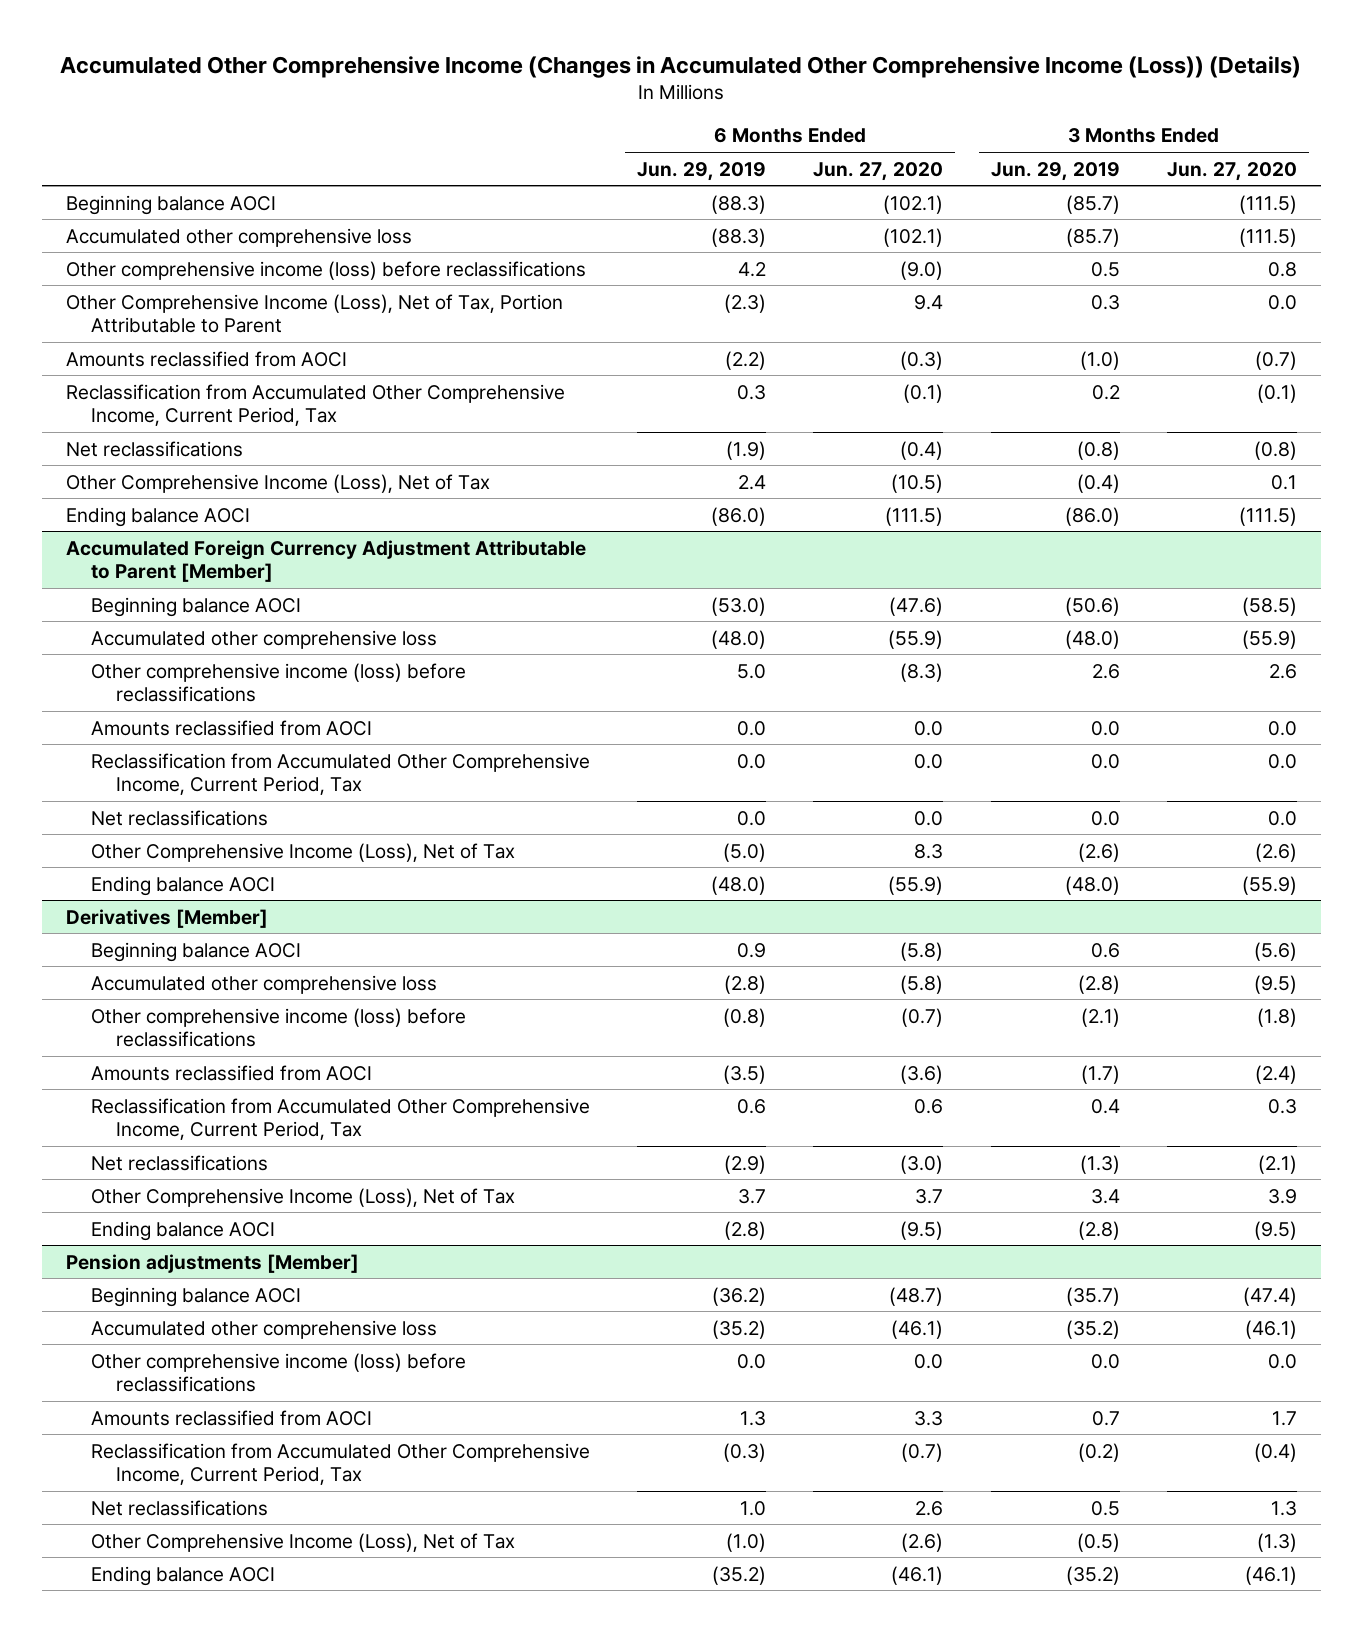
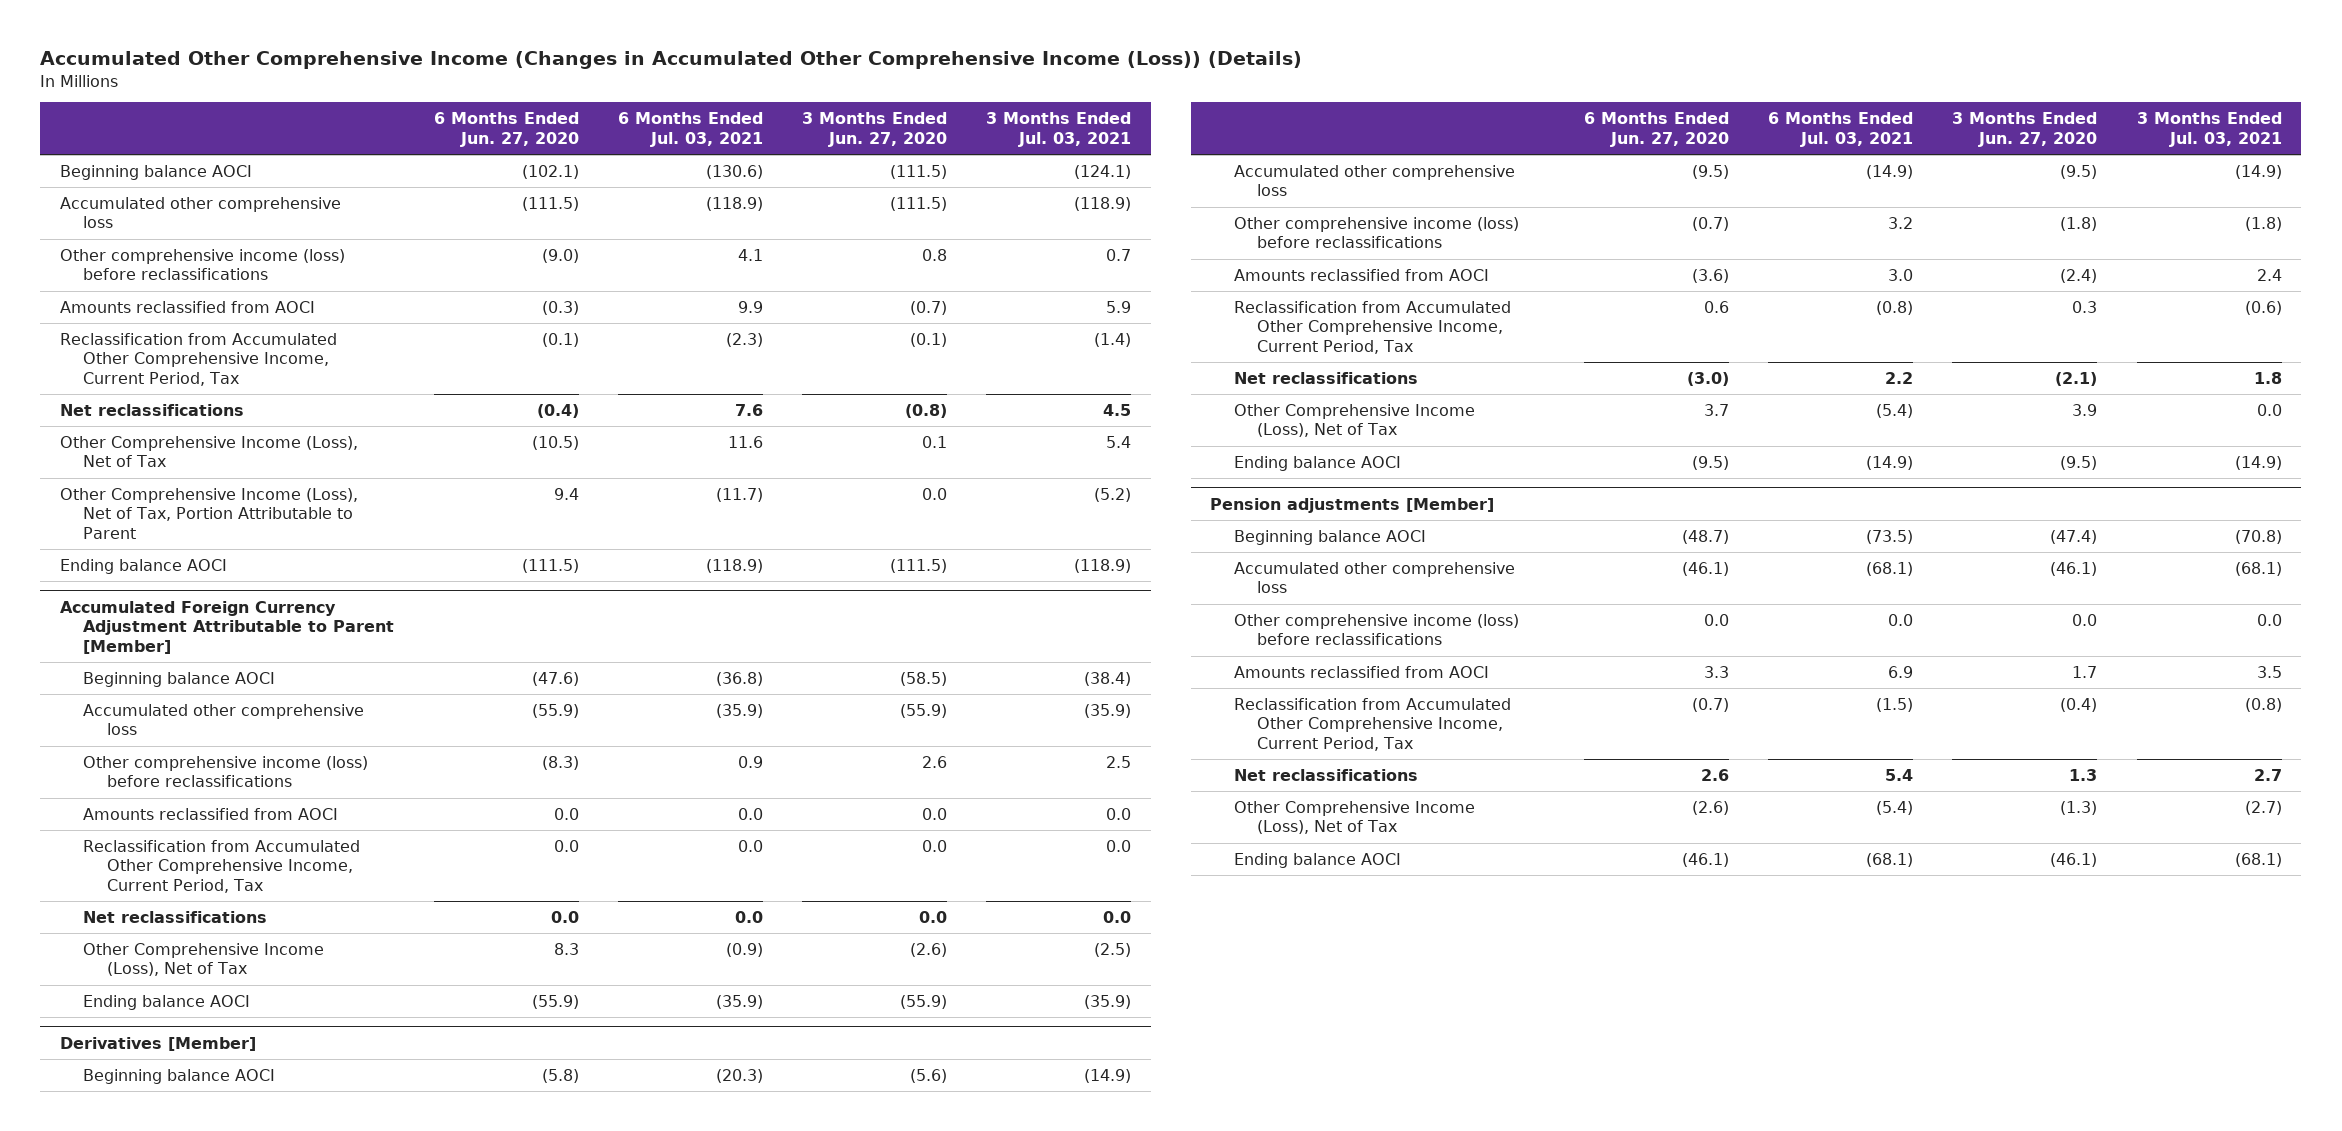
- | 6 Months Ended Jun. 29, 2019 | 6 Months Ended Jun. 27, 2020 | 3 Months Ended Jun. 29, 2019 | 3 Months Ended Jun. 27, 2020
+ | 6 Months Ended Jun. 27, 2020 | 6 Months Ended Jul. 03, 2021 | 3 Months Ended Jun. 27, 2020 | 3 Months Ended Jul. 03, 2021
- Accumulated other comprehensive loss | (88.3) | (102.1) | (85.7) | (111.5)
+ Accumulated other comprehensive loss | (111.5) | (118.9) | (111.5) | (118.9)
moved down: Other Comprehensive Income (Loss), Net of Tax, Portion Attributable to Parent | 9.4 | (11.7) | 0.0 | (5.2)
@ Derivatives [Member]
- Accumulated other comprehensive loss | (2.8) | (5.8) | (2.8) | (9.5)
+ Accumulated other comprehensive loss | (9.5) | (14.9) | (9.5) | (14.9)

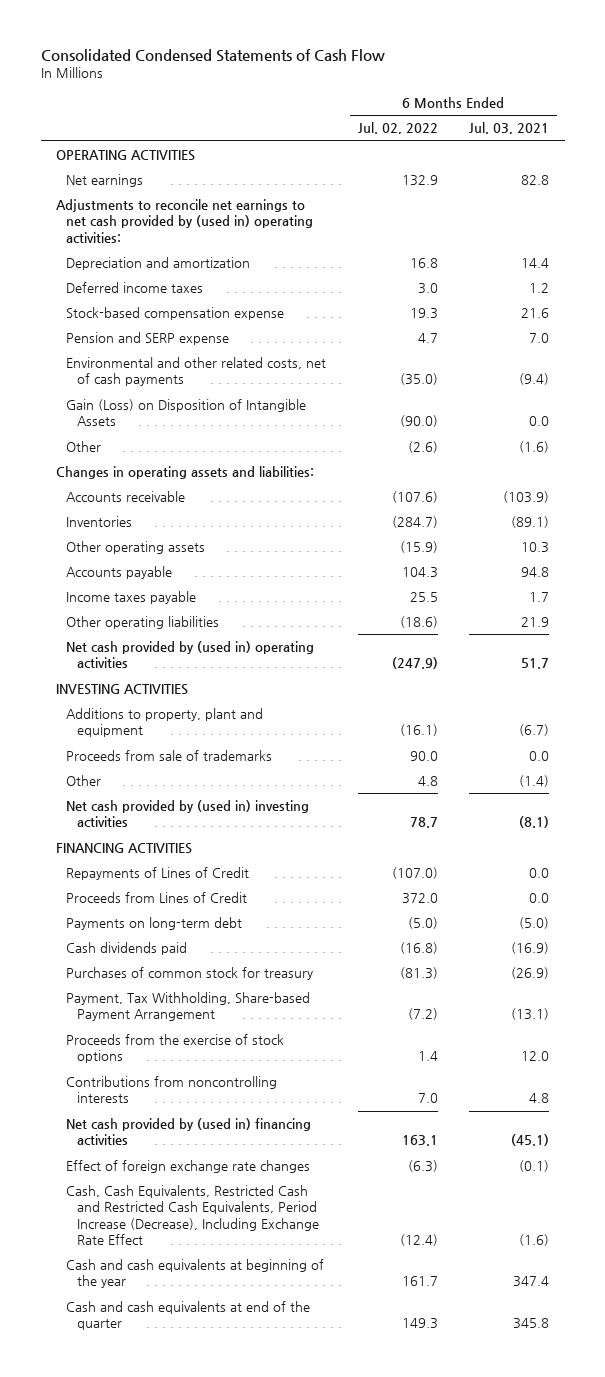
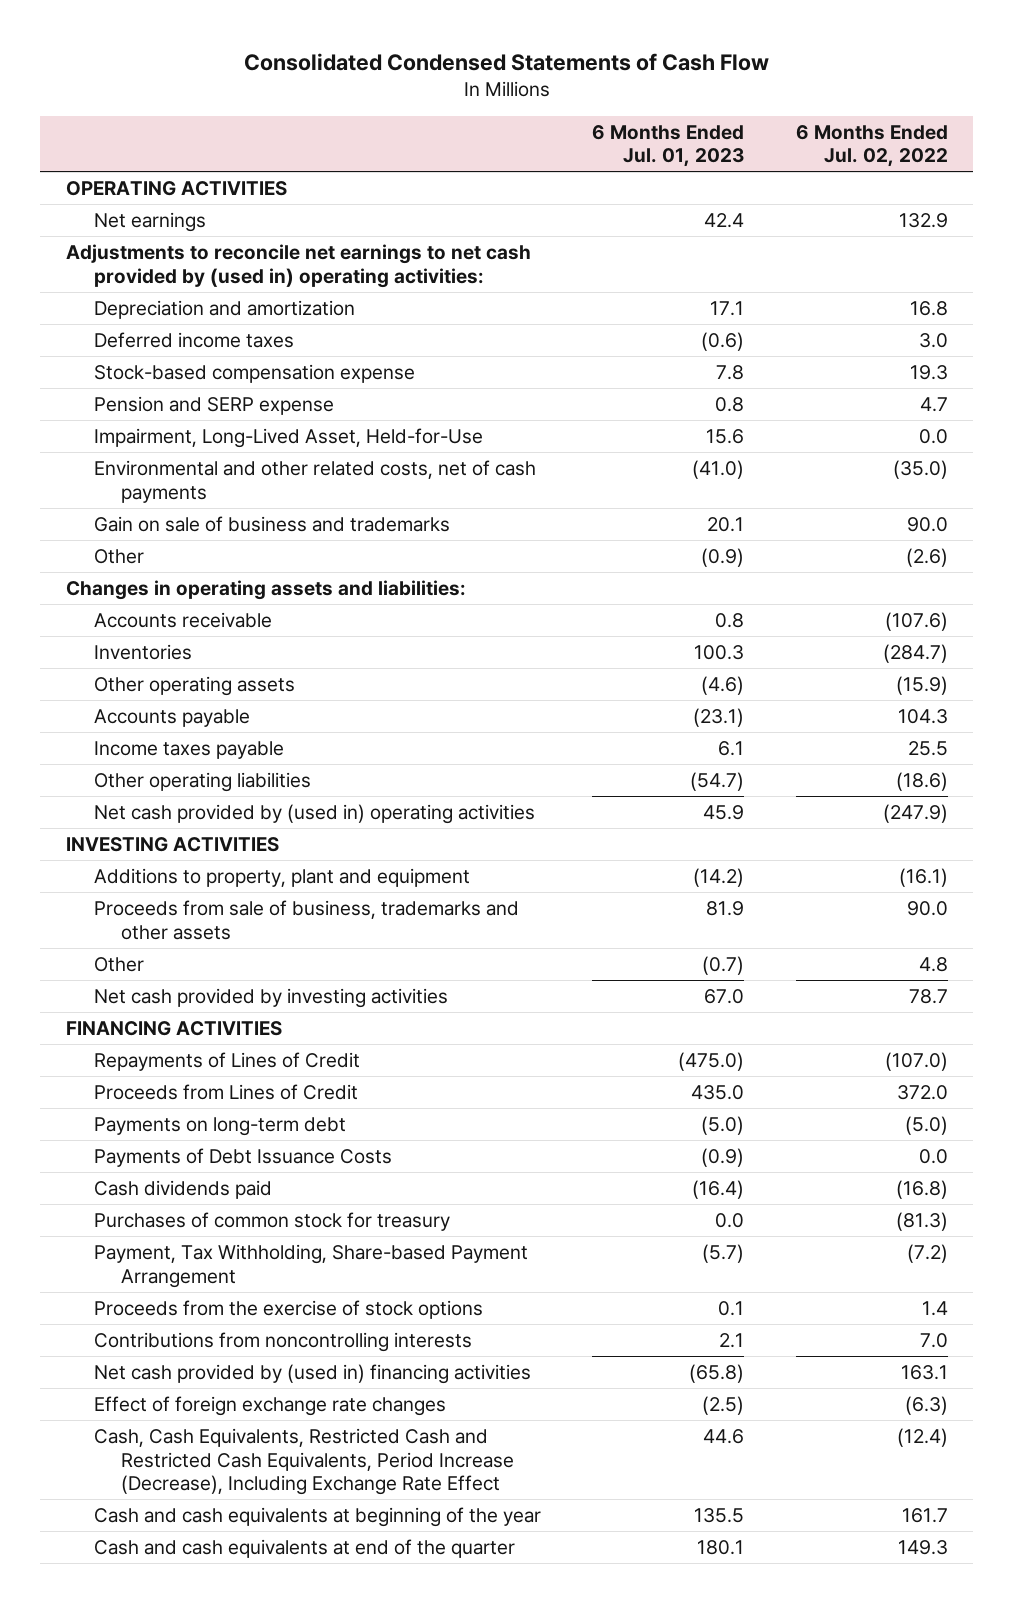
- | 6 Months Ended Jul. 02, 2022 | 6 Months Ended Jul. 03, 2021
+ | 6 Months Ended Jul. 01, 2023 | 6 Months Ended Jul. 02, 2022
+ Impairment, Long-Lived Asset, Held-for-Use | 15.6 | 0.0
- Gain (Loss) on Disposition of Intangible Assets | (90.0) | 0.0
+ Gain on sale of business and trademarks | 20.1 | 90.0
- Proceeds from sale of trademarks | 90.0 | 0.0
+ Proceeds from sale of business, trademarks and other assets | 81.9 | 90.0
- Net cash provided by (used in) investing activities | 78.7 | (8.1)
+ Net cash provided by investing activities | 67.0 | 78.7
+ Payments of Debt Issuance Costs | (0.9) | 0.0

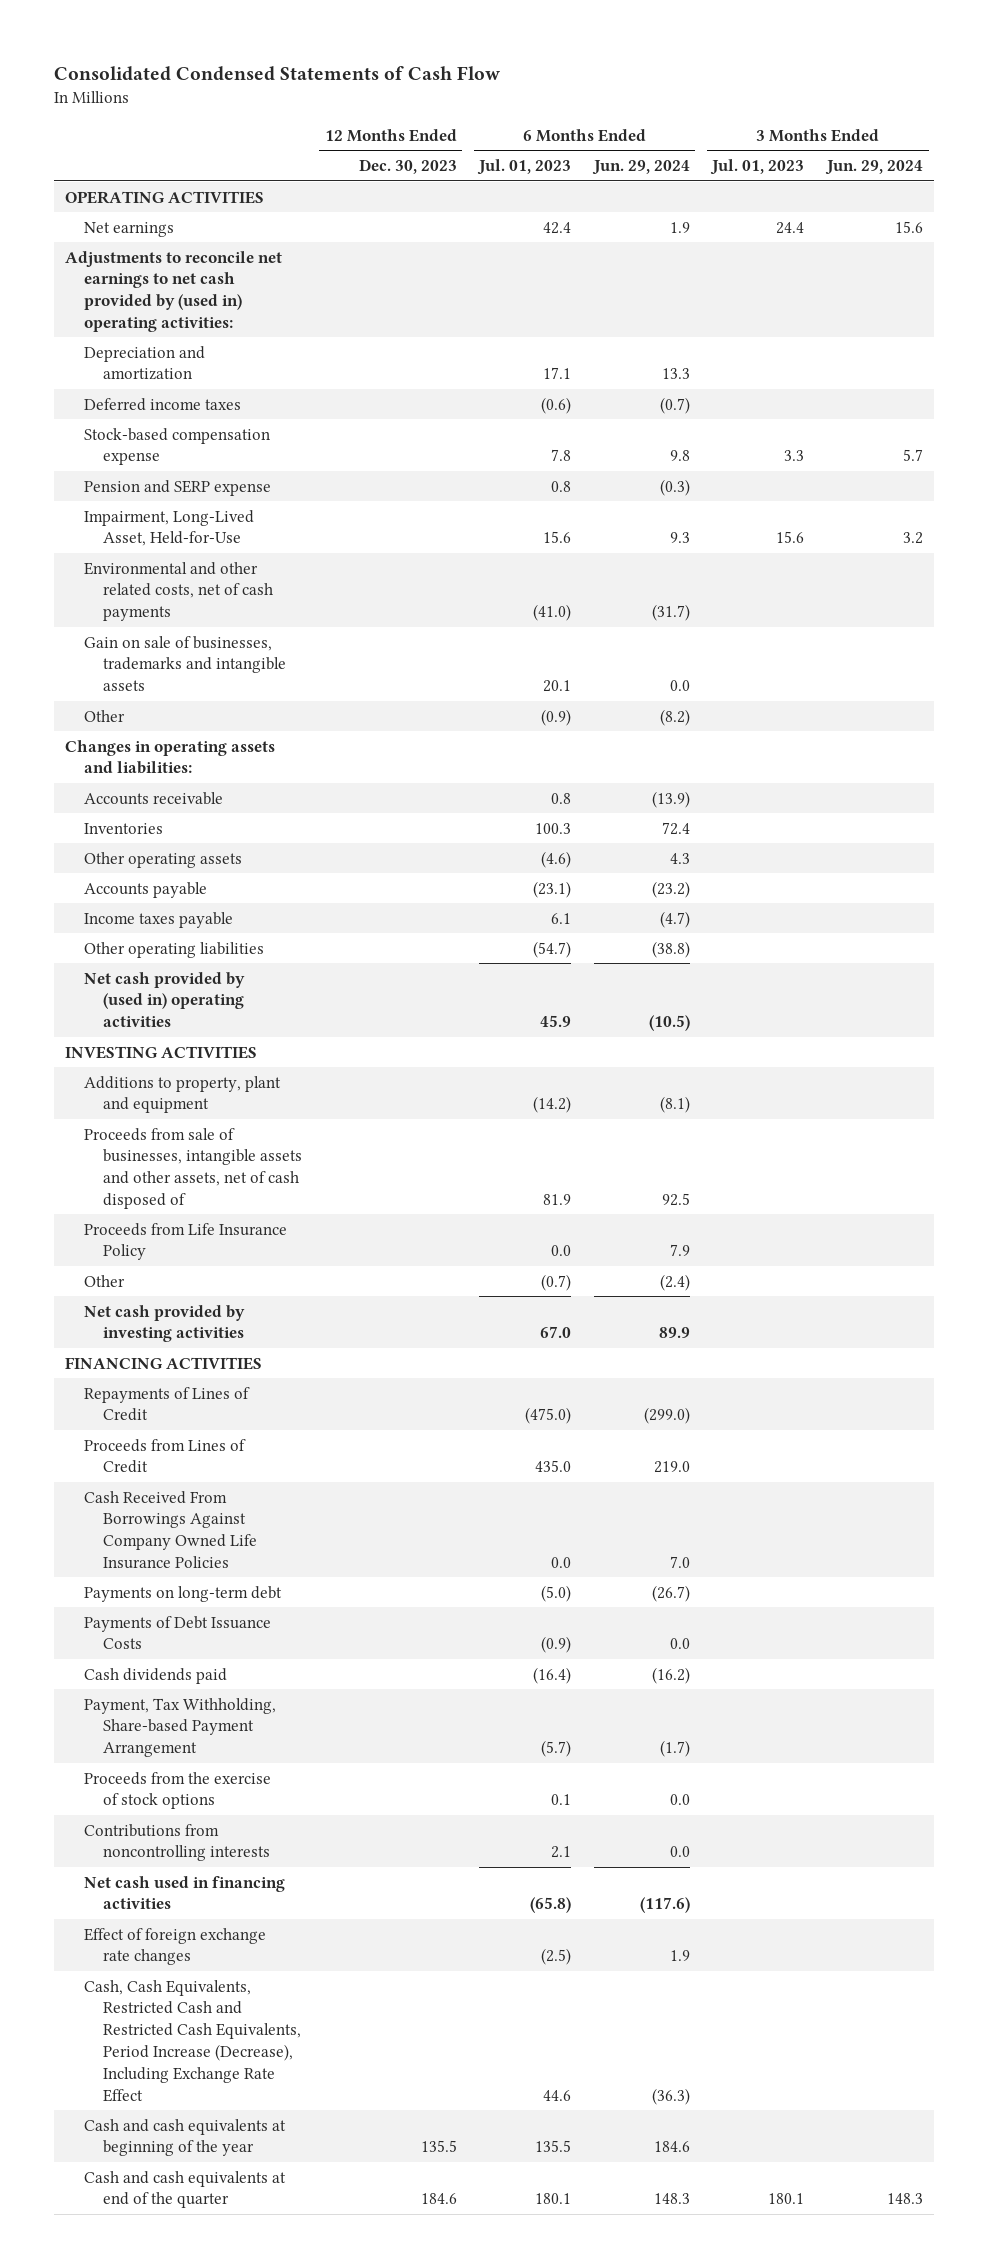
- | 6 Months Ended Jul. 01, 2023 | 6 Months Ended Jul. 02, 2022
+ | 12 Months Ended Dec. 30, 2023 | 6 Months Ended Jul. 01, 2023 | 6 Months Ended Jun. 29, 2024 | 3 Months Ended Jul. 01, 2023 | 3 Months Ended Jun. 29, 2024
- Gain on sale of business and trademarks | 20.1 | 90.0
+ Gain on sale of businesses, trademarks and intangible assets | | 20.1 | 0.0 | |
- Proceeds from sale of business, trademarks and other assets | 81.9 | 90.0
+ Proceeds from sale of businesses, intangible assets and other assets, net of cash disposed of | | 81.9 | 92.5 | |
+ Proceeds from Life Insurance Policy | | 0.0 | 7.9 | |
+ Cash Received From Borrowings Against Company Owned Life Insurance Policies | | 0.0 | 7.0 | |
- Purchases of common stock for treasury | 0.0 | (81.3)
- Net cash provided by (used in) financing activities | (65.8) | 163.1
+ Net cash used in financing activities | | (65.8) | (117.6) | |

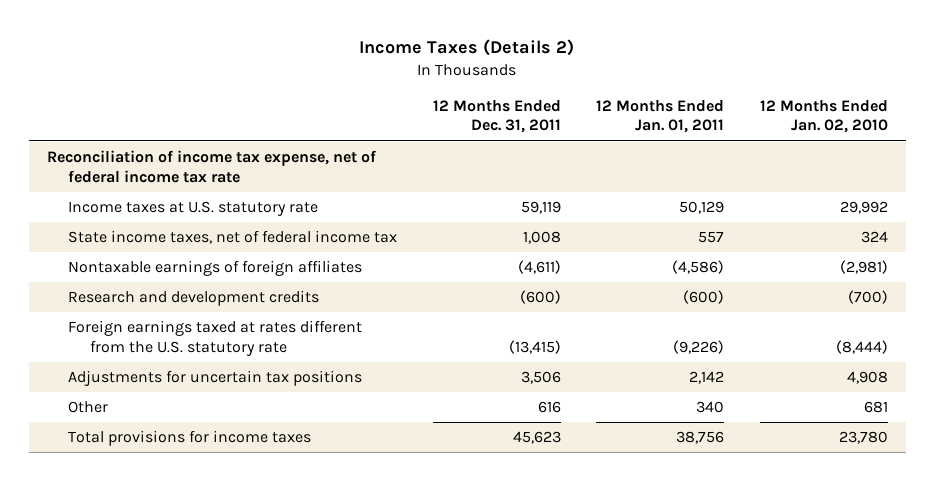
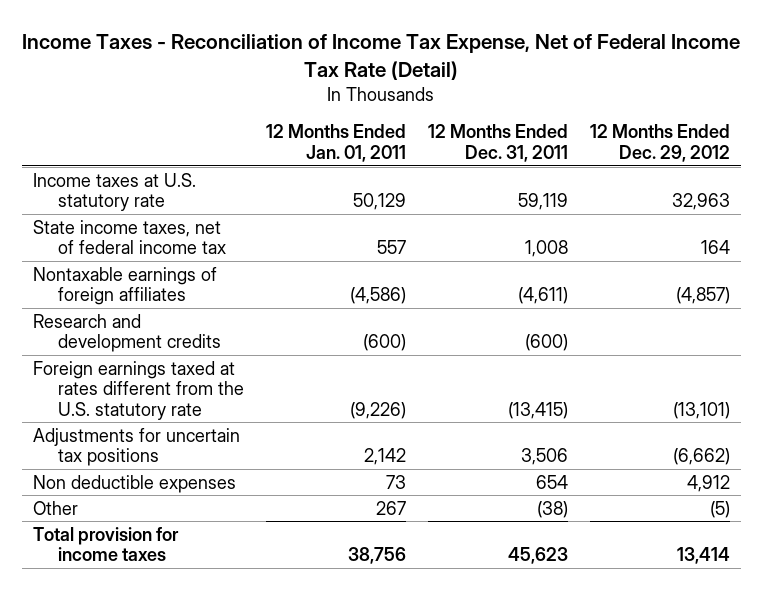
- Income Taxes (Details 2)
+ Income Taxes - Reconciliation of Income Tax Expense, Net of Federal Income Tax Rate (Detail)
- | 12 Months Ended Dec. 31, 2011 | 12 Months Ended Jan. 01, 2011 | 12 Months Ended Jan. 02, 2010
+ | 12 Months Ended Jan. 01, 2011 | 12 Months Ended Dec. 31, 2011 | 12 Months Ended Dec. 29, 2012
- Reconciliation of income tax expense, net of federal income tax rate
- Other | 616 | 340 | 681
- Total provisions for income taxes | 45,623 | 38,756 | 23,780
+ Non deductible expenses | 73 | 654 | 4,912
+ Other | 267 | (38) | (5)
+ Total provision for income taxes | 38,756 | 45,623 | 13,414

